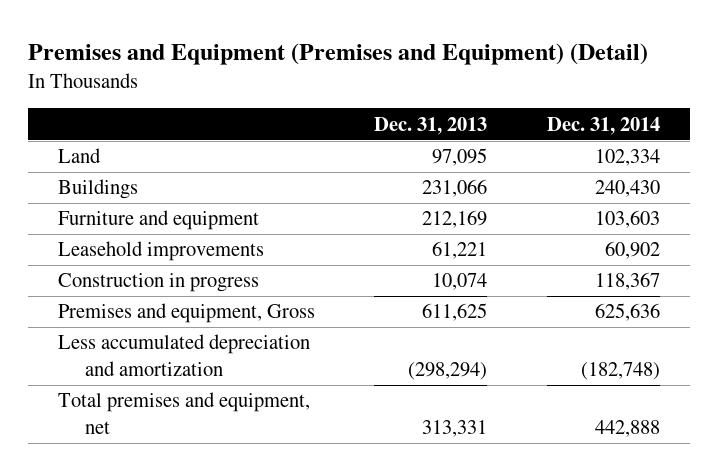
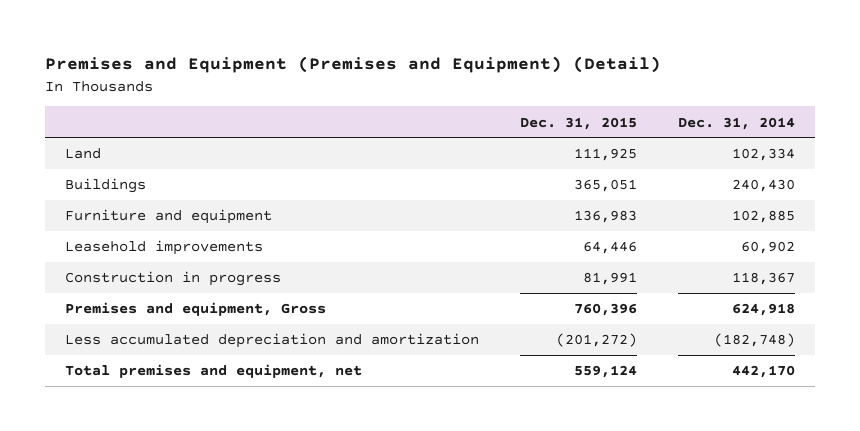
- | Dec. 31, 2013 | Dec. 31, 2014
+ | Dec. 31, 2015 | Dec. 31, 2014
- Furniture and equipment | 212,169 | 103,603
+ Furniture and equipment | 136,983 | 102,885
- Premises and equipment, Gross | 611,625 | 625,636
+ Premises and equipment, Gross | 760,396 | 624,918
- Total premises and equipment, net | 313,331 | 442,888
+ Total premises and equipment, net | 559,124 | 442,170

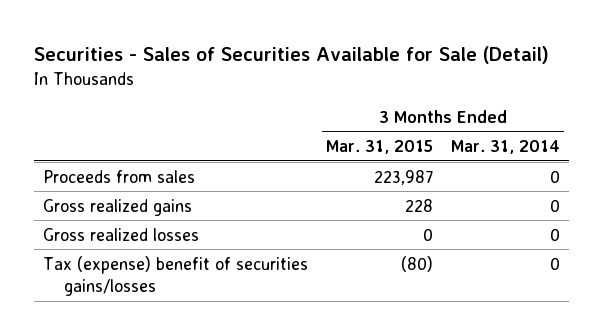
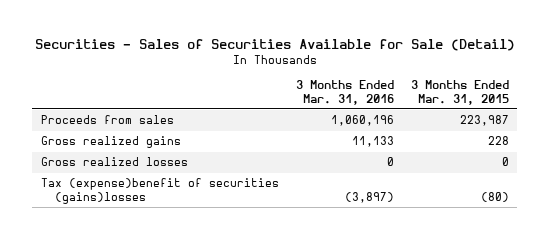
- | 3 Months Ended Mar. 31, 2015 | 3 Months Ended Mar. 31, 2014
+ | 3 Months Ended Mar. 31, 2016 | 3 Months Ended Mar. 31, 2015
- Tax (expense) benefit of securities gains/losses | (80) | 0
+ Tax (expense)benefit of securities (gains)losses | (3,897) | (80)

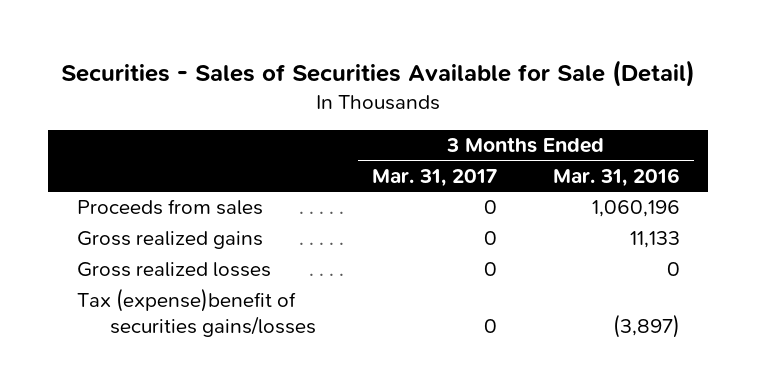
- | 3 Months Ended Mar. 31, 2016 | 3 Months Ended Mar. 31, 2015
+ | 3 Months Ended Mar. 31, 2017 | 3 Months Ended Mar. 31, 2016
- Tax (expense)benefit of securities (gains)losses | (3,897) | (80)
+ Tax (expense)benefit of securities gains/losses | 0 | (3,897)

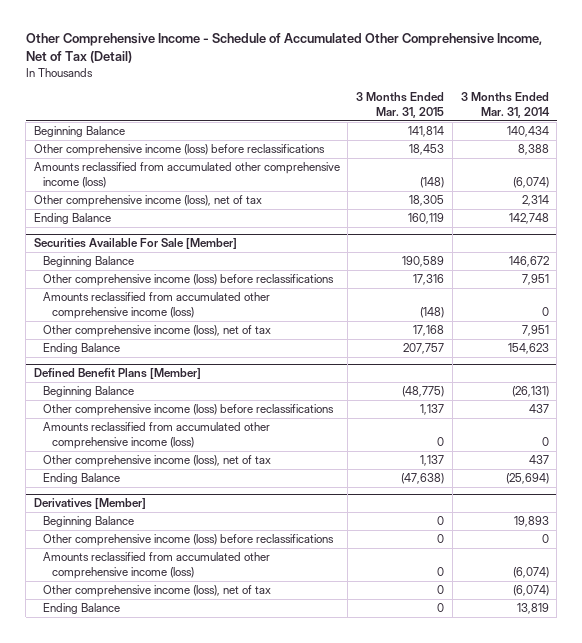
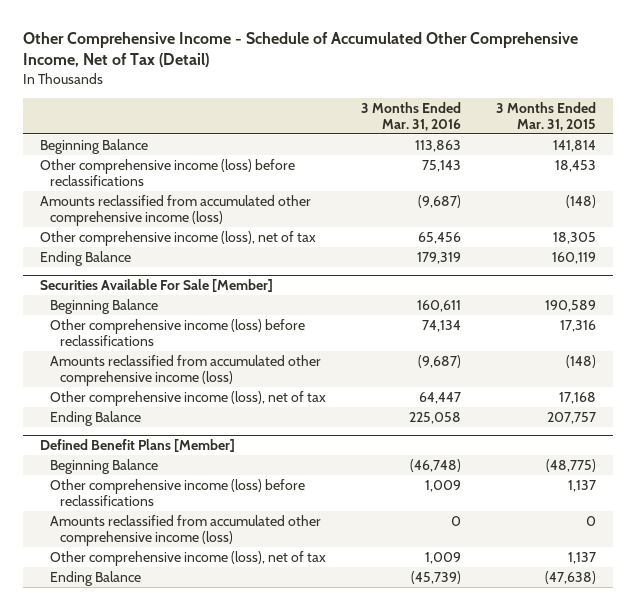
- | 3 Months Ended Mar. 31, 2015 | 3 Months Ended Mar. 31, 2014
+ | 3 Months Ended Mar. 31, 2016 | 3 Months Ended Mar. 31, 2015
- Derivatives [Member]
- Beginning Balance | 0 | 19,893
- Other comprehensive income (loss) before reclassifications | 0 | 0
- Amounts reclassified from accumulated other comprehensive income (loss) | 0 | (6,074)
- Other comprehensive income (loss), net of tax | 0 | (6,074)
- Ending Balance | 0 | 13,819

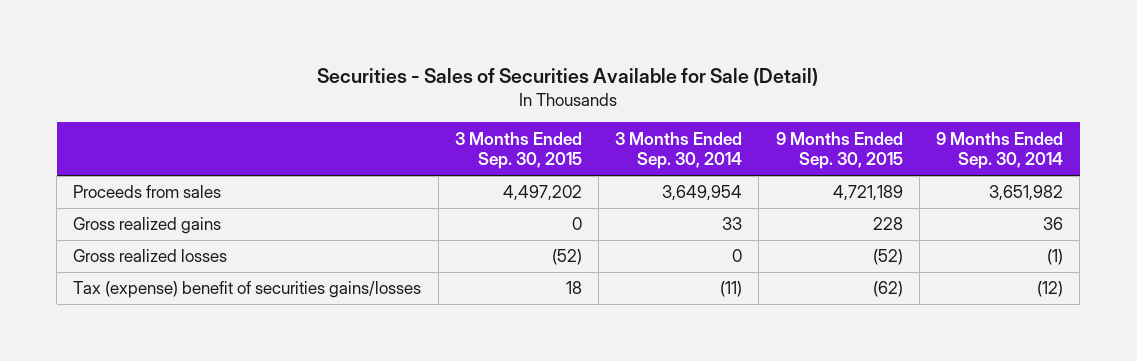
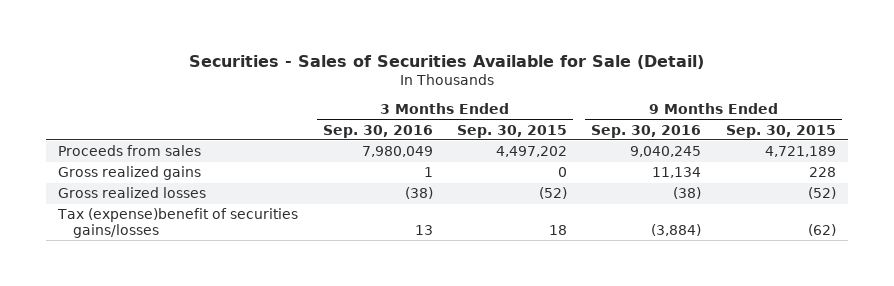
- | 3 Months Ended Sep. 30, 2015 | 3 Months Ended Sep. 30, 2014 | 9 Months Ended Sep. 30, 2015 | 9 Months Ended Sep. 30, 2014
+ | 3 Months Ended Sep. 30, 2016 | 3 Months Ended Sep. 30, 2015 | 9 Months Ended Sep. 30, 2016 | 9 Months Ended Sep. 30, 2015
- Tax (expense) benefit of securities gains/losses | 18 | (11) | (62) | (12)
+ Tax (expense)benefit of securities gains/losses | 13 | 18 | (3,884) | (62)

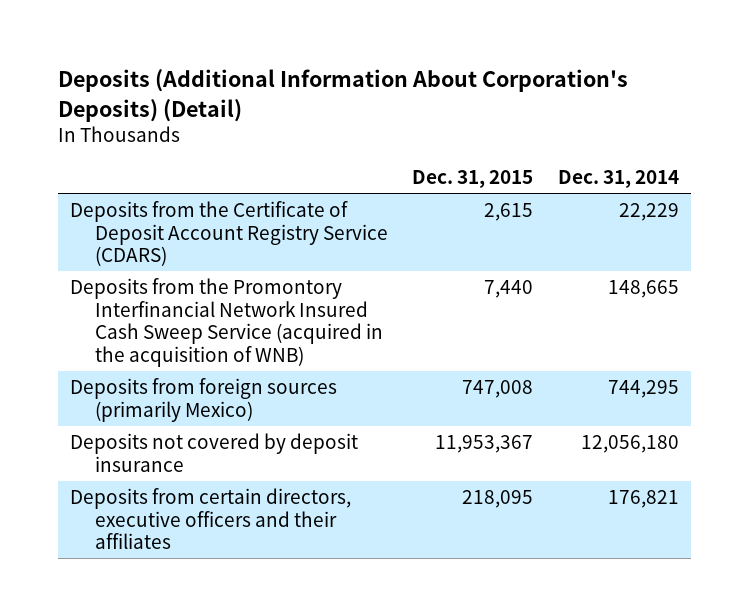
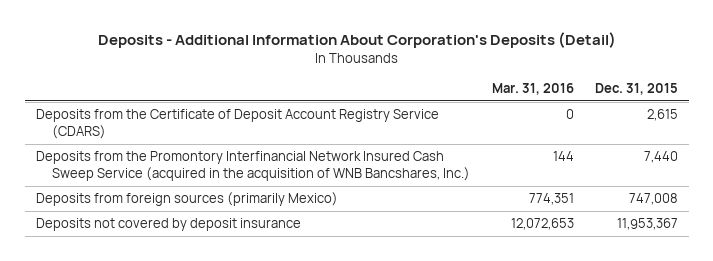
- Deposits (Additional Information About Corporation's Deposits) (Detail)
+ Deposits - Additional Information About Corporation's Deposits (Detail)
- | Dec. 31, 2015 | Dec. 31, 2014
+ | Mar. 31, 2016 | Dec. 31, 2015
- Deposits from the Promontory Interfinancial Network Insured Cash Sweep Service (acquired in the acquisition of WNB) | 7,440 | 148,665
+ Deposits from the Promontory Interfinancial Network Insured Cash Sweep Service (acquired in the acquisition of WNB Bancshares, Inc.) | 144 | 7,440
- Deposits from certain directors, executive officers and their affiliates | 218,095 | 176,821

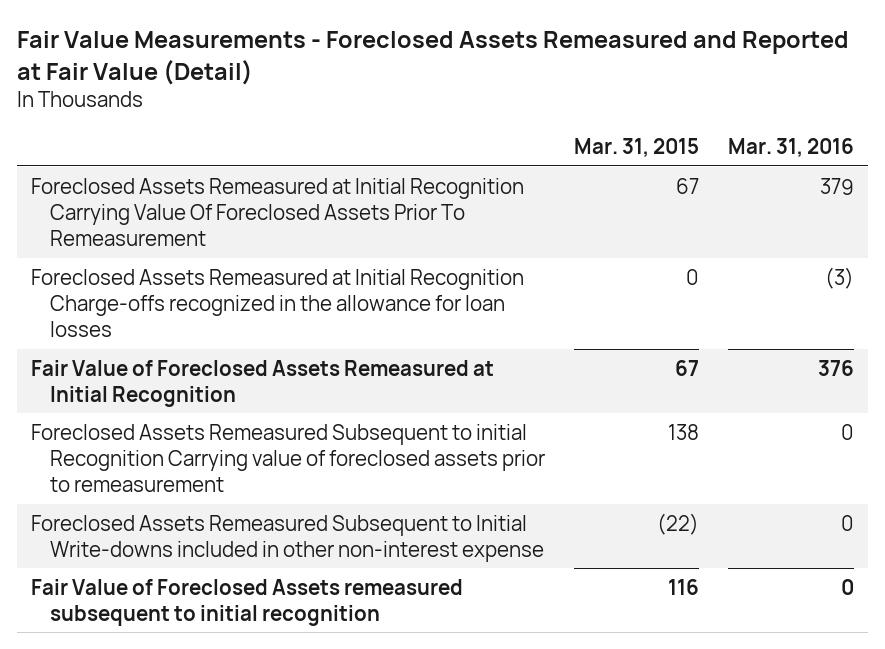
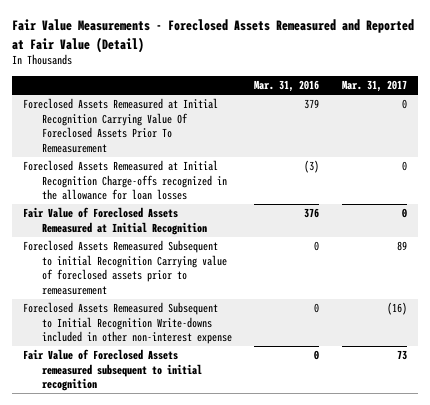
- | Mar. 31, 2015 | Mar. 31, 2016
+ | Mar. 31, 2016 | Mar. 31, 2017
- Foreclosed Assets Remeasured Subsequent to Initial Write-downs included in other non-interest expense | (22) | 0
+ Foreclosed Assets Remeasured Subsequent to Initial Recognition Write-downs included in other non-interest expense | 0 | (16)

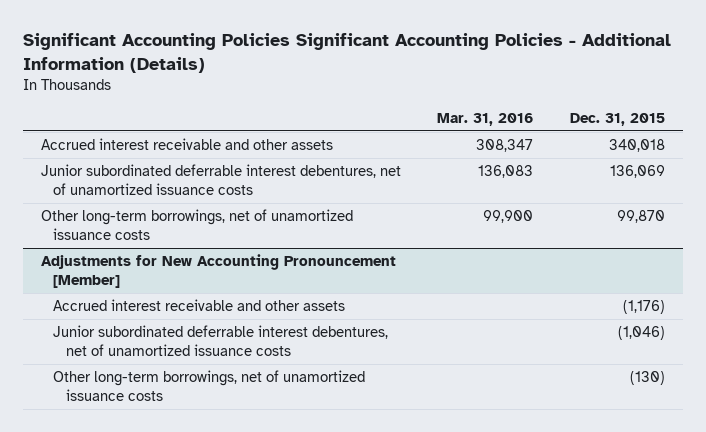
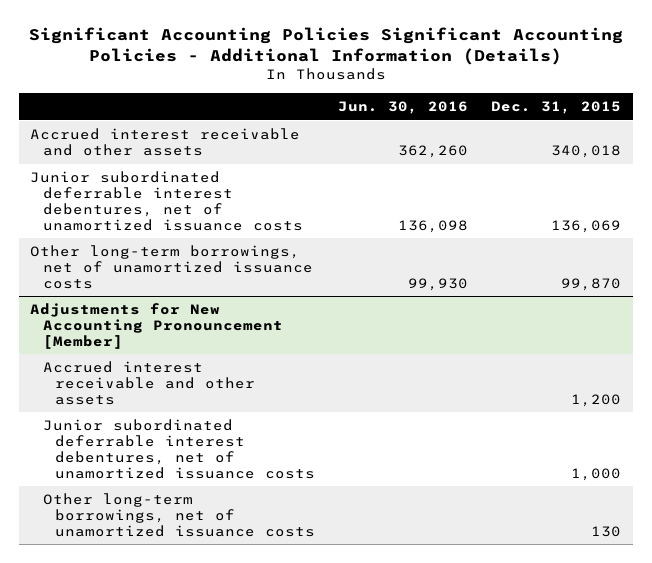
- | Mar. 31, 2016 | Dec. 31, 2015
+ | Jun. 30, 2016 | Dec. 31, 2015
@ Adjustments for New Accounting Pronouncement [Member]
- Accrued interest receivable and other assets | | (1,176)
- Junior subordinated deferrable interest debentures, net of unamortized issuance costs | | (1,046)
- Other long-term borrowings, net of unamortized issuance costs | | (130)
+ Accrued interest receivable and other assets | | 1,200
+ Junior subordinated deferrable interest debentures, net of unamortized issuance costs | | 1,000
+ Other long-term borrowings, net of unamortized issuance costs | | 130

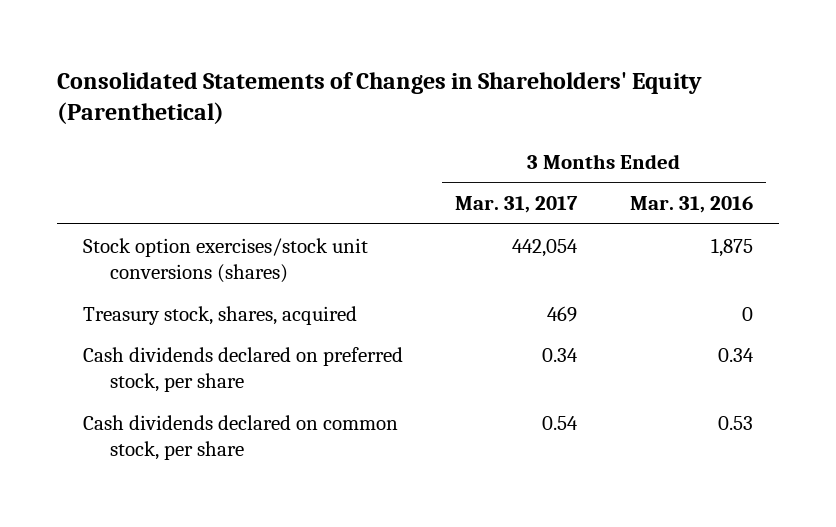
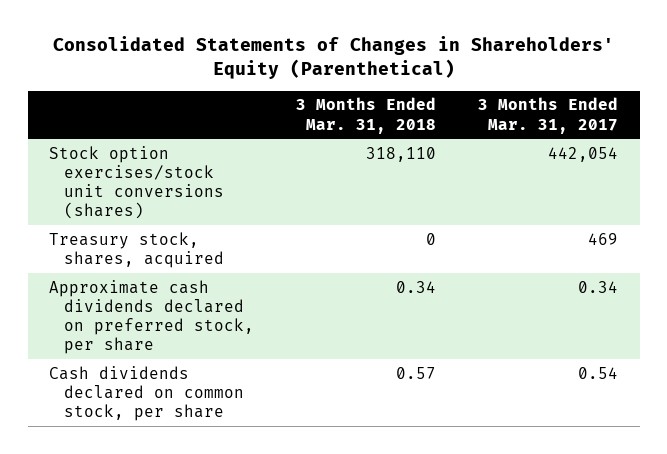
- | 3 Months Ended Mar. 31, 2017 | 3 Months Ended Mar. 31, 2016
+ | 3 Months Ended Mar. 31, 2018 | 3 Months Ended Mar. 31, 2017
- Cash dividends declared on preferred stock, per share | 0.34 | 0.34
+ Approximate cash dividends declared on preferred stock, per share | 0.34 | 0.34

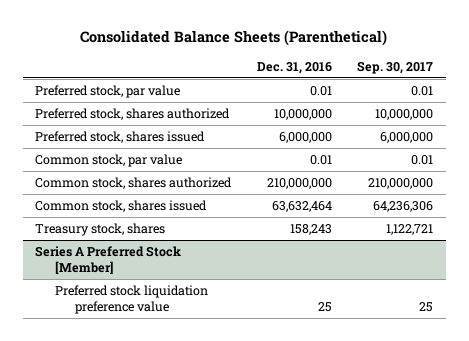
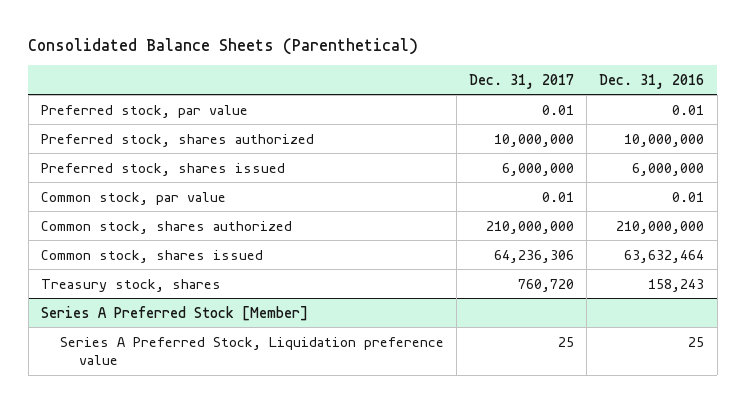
- | Dec. 31, 2016 | Sep. 30, 2017
+ | Dec. 31, 2017 | Dec. 31, 2016
@ Series A Preferred Stock [Member]
- Preferred stock liquidation preference value | 25 | 25
+ Series A Preferred Stock, Liquidation preference value | 25 | 25

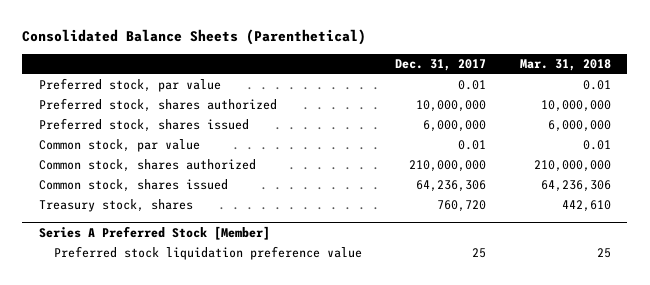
- | Dec. 31, 2017 | Dec. 31, 2016
+ | Dec. 31, 2017 | Mar. 31, 2018
@ Series A Preferred Stock [Member]
- Series A Preferred Stock, Liquidation preference value | 25 | 25
+ Preferred stock liquidation preference value | 25 | 25

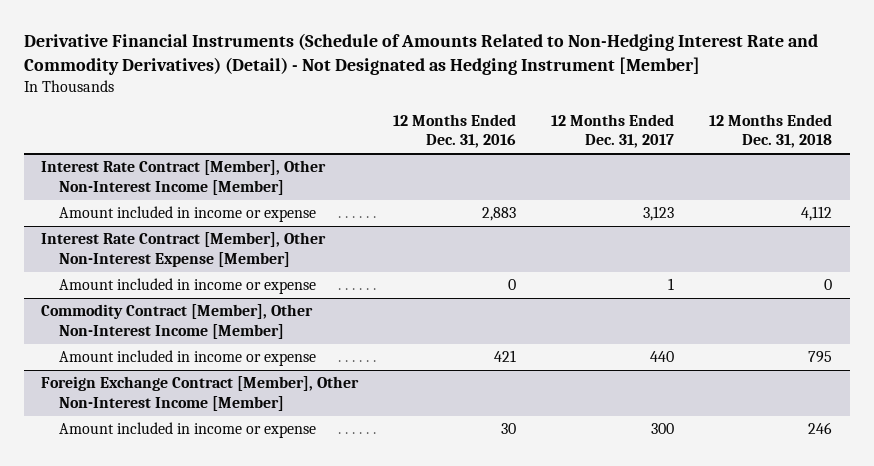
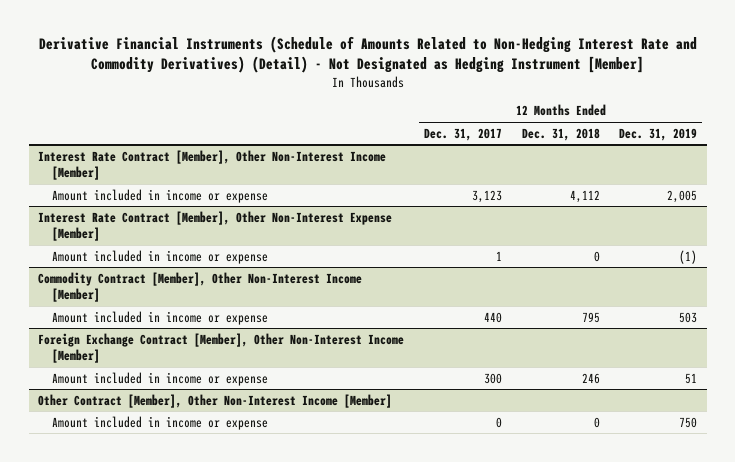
- | 12 Months Ended Dec. 31, 2016 | 12 Months Ended Dec. 31, 2017 | 12 Months Ended Dec. 31, 2018
+ | 12 Months Ended Dec. 31, 2017 | 12 Months Ended Dec. 31, 2018 | 12 Months Ended Dec. 31, 2019
+ Other Contract [Member], Other Non-Interest Income [Member]
+ Amount included in income or expense | 0 | 0 | 750

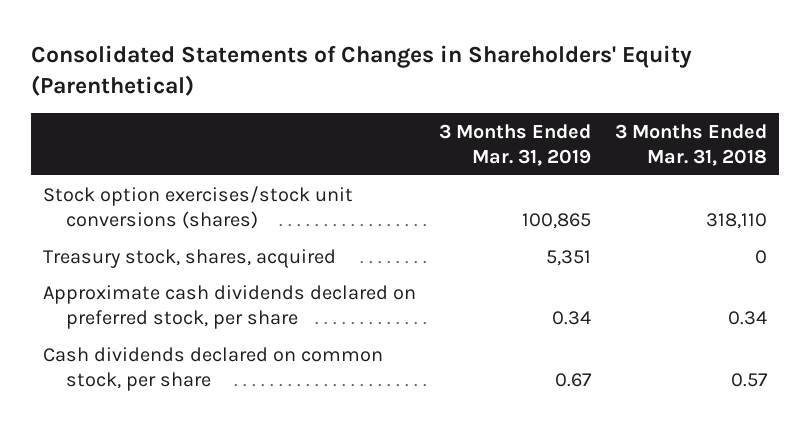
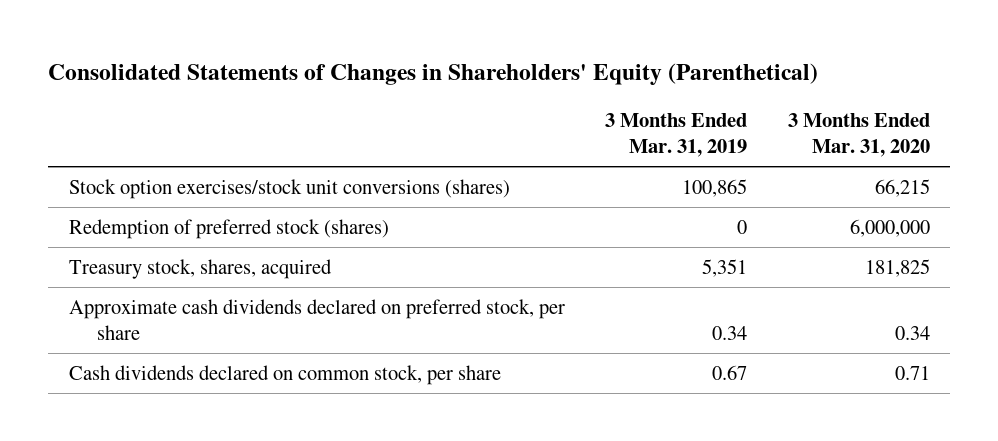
- | 3 Months Ended Mar. 31, 2019 | 3 Months Ended Mar. 31, 2018
+ | 3 Months Ended Mar. 31, 2019 | 3 Months Ended Mar. 31, 2020
+ Redemption of preferred stock (shares) | 0 | 6,000,000

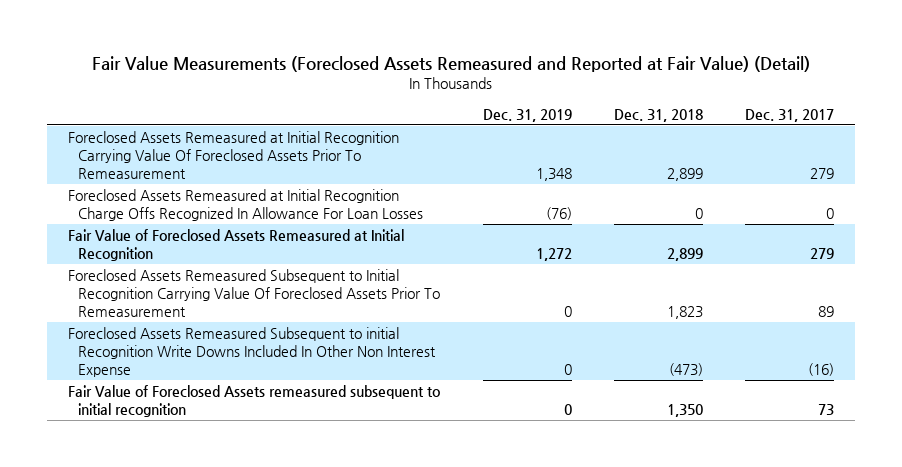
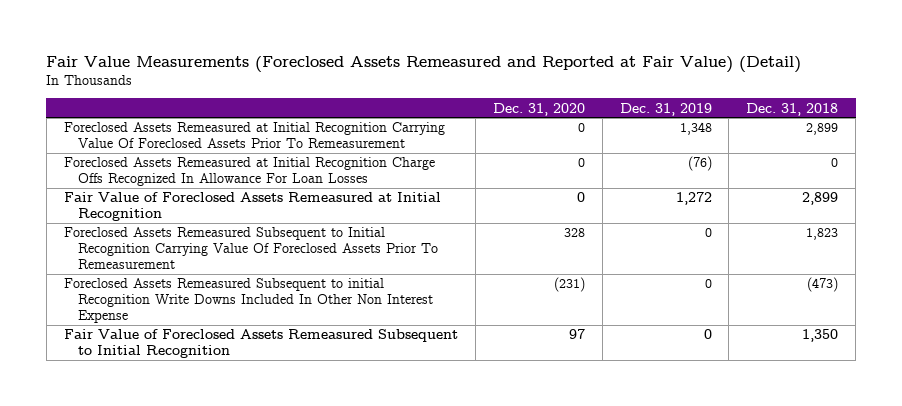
- | Dec. 31, 2019 | Dec. 31, 2018 | Dec. 31, 2017
+ | Dec. 31, 2020 | Dec. 31, 2019 | Dec. 31, 2018
- Fair Value of Foreclosed Assets remeasured subsequent to initial recognition | 0 | 1,350 | 73
+ Fair Value of Foreclosed Assets Remeasured Subsequent to Initial Recognition | 97 | 0 | 1,350

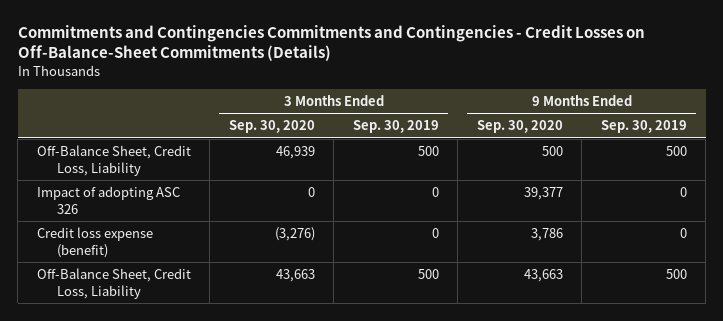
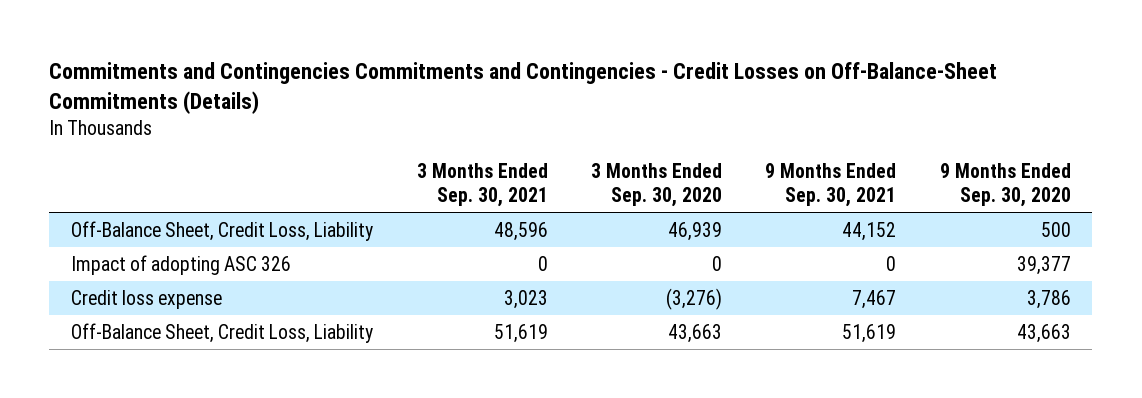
- | 3 Months Ended Sep. 30, 2020 | 3 Months Ended Sep. 30, 2019 | 9 Months Ended Sep. 30, 2020 | 9 Months Ended Sep. 30, 2019
+ | 3 Months Ended Sep. 30, 2021 | 3 Months Ended Sep. 30, 2020 | 9 Months Ended Sep. 30, 2021 | 9 Months Ended Sep. 30, 2020
- Credit loss expense (benefit) | (3,276) | 0 | 3,786 | 0
+ Credit loss expense | 3,023 | (3,276) | 7,467 | 3,786

